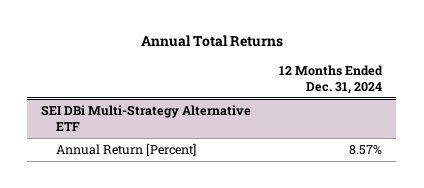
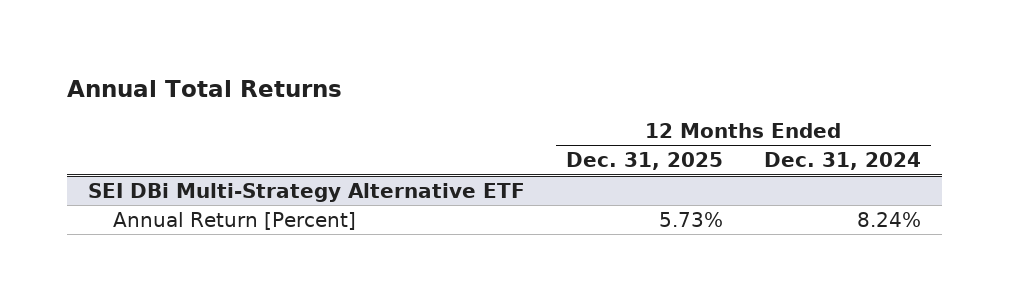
- | 12 Months Ended Dec. 31, 2024
+ | 12 Months Ended Dec. 31, 2025 | 12 Months Ended Dec. 31, 2024
@ SEI DBi Multi-Strategy Alternative ETF
- Annual Return [Percent] | 8.57%
+ Annual Return [Percent] | 5.73% | 8.24%

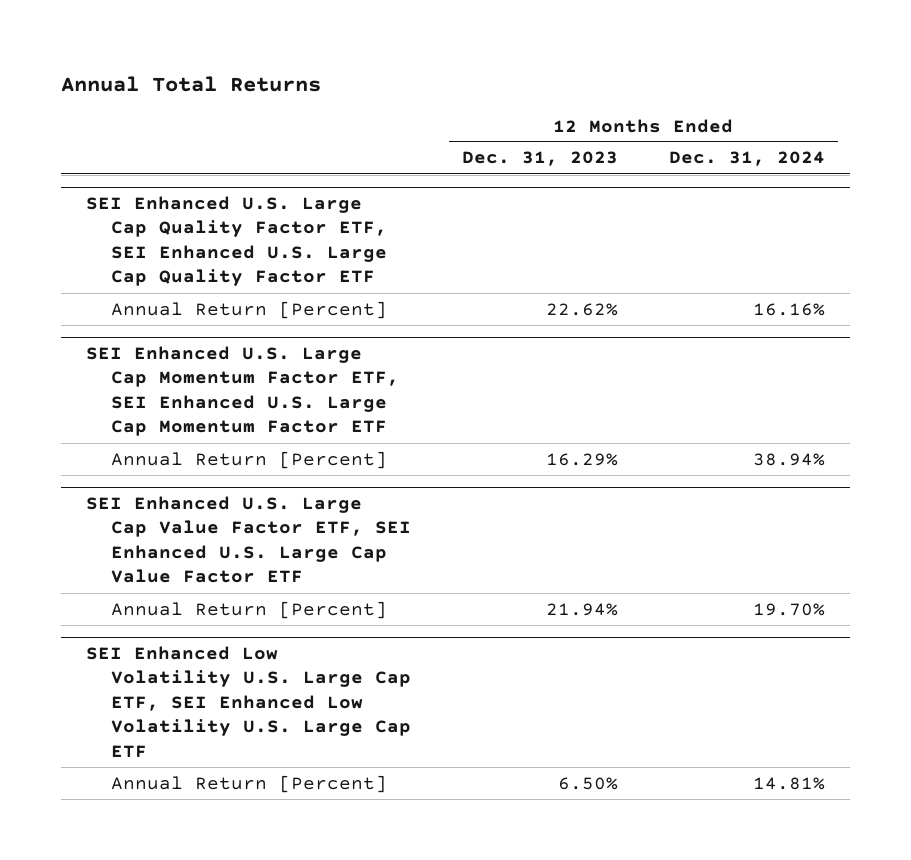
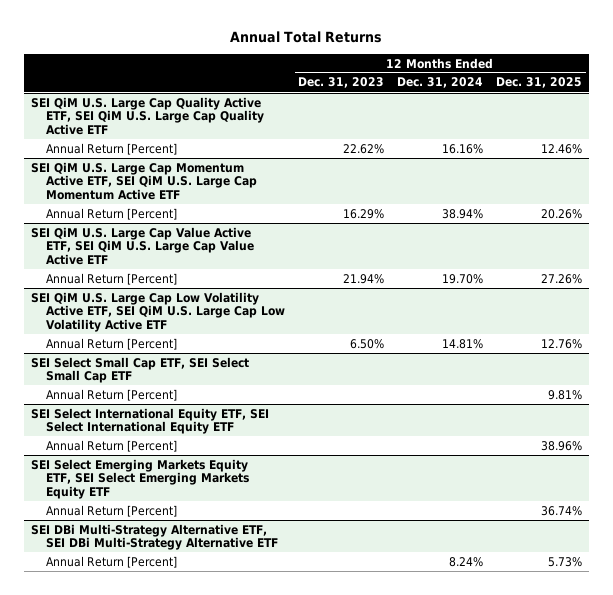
- | 12 Months Ended Dec. 31, 2023 | 12 Months Ended Dec. 31, 2024
+ | 12 Months Ended Dec. 31, 2023 | 12 Months Ended Dec. 31, 2024 | 12 Months Ended Dec. 31, 2025
- SEI Enhanced U.S. Large Cap Quality Factor ETF, SEI Enhanced U.S. Large Cap Quality Factor ETF
+ SEI QiM U.S. Large Cap Quality Active ETF, SEI QiM U.S. Large Cap Quality Active ETF
- SEI Enhanced U.S. Large Cap Momentum Factor ETF, SEI Enhanced U.S. Large Cap Momentum Factor ETF
+ SEI QiM U.S. Large Cap Momentum Active ETF, SEI QiM U.S. Large Cap Momentum Active ETF
- SEI Enhanced U.S. Large Cap Value Factor ETF, SEI Enhanced U.S. Large Cap Value Factor ETF
+ SEI QiM U.S. Large Cap Value Active ETF, SEI QiM U.S. Large Cap Value Active ETF
- SEI Enhanced Low Volatility U.S. Large Cap ETF, SEI Enhanced Low Volatility U.S. Large Cap ETF
+ SEI QiM U.S. Large Cap Low Volatility Active ETF, SEI QiM U.S. Large Cap Low Volatility Active ETF
+ SEI Select Small Cap ETF, SEI Select Small Cap ETF
+ Annual Return [Percent] | | | 9.81%
+ SEI Select International Equity ETF, SEI Select International Equity ETF
+ Annual Return [Percent] | | | 38.96%
+ SEI Select Emerging Markets Equity ETF, SEI Select Emerging Markets Equity ETF
+ Annual Return [Percent] | | | 36.74%
+ SEI DBi Multi-Strategy Alternative ETF, SEI DBi Multi-Strategy Alternative ETF
+ Annual Return [Percent] | | 8.24% | 5.73%

